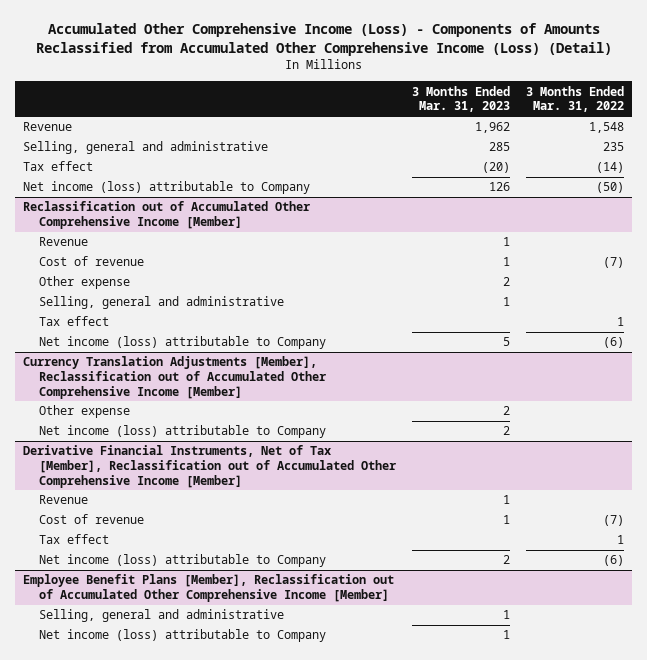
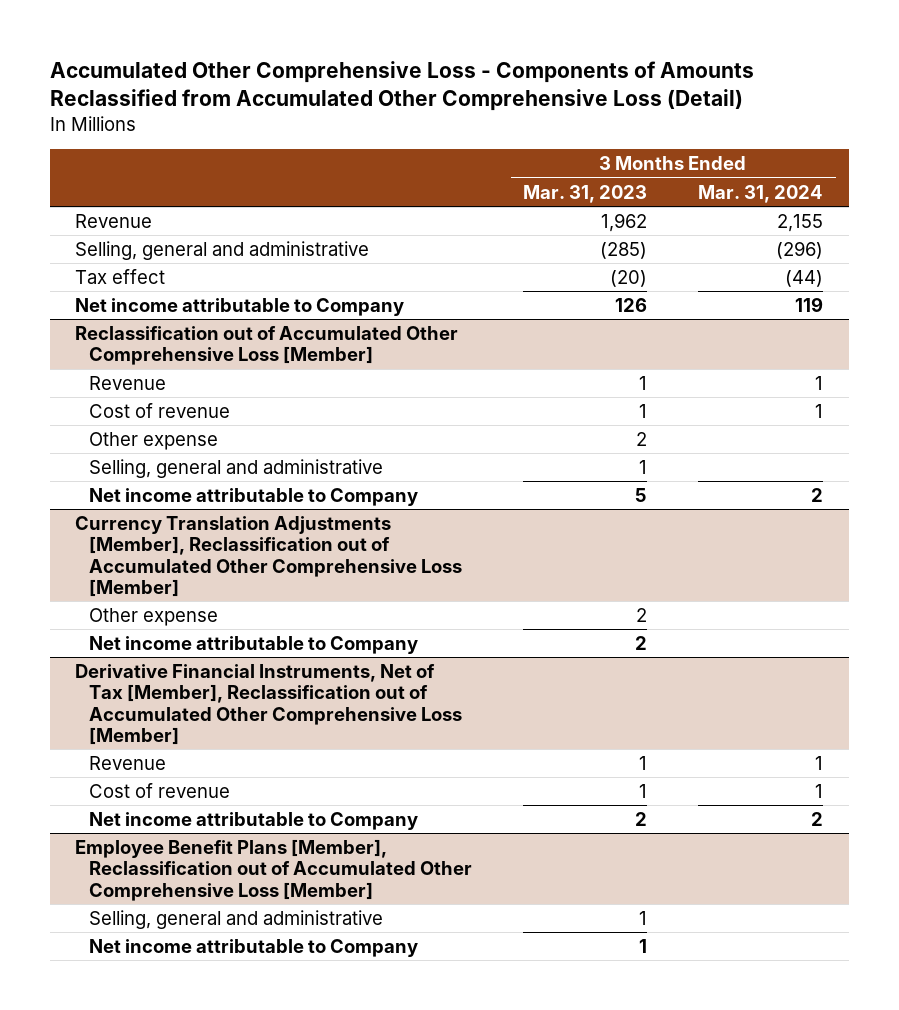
- Accumulated Other Comprehensive Income (Loss) - Components of Amounts Reclassified from Accumulated Other Comprehensive Income (Loss) (Detail)
+ Accumulated Other Comprehensive Loss - Components of Amounts Reclassified from Accumulated Other Comprehensive Loss (Detail)
- | 3 Months Ended Mar. 31, 2023 | 3 Months Ended Mar. 31, 2022
+ | 3 Months Ended Mar. 31, 2023 | 3 Months Ended Mar. 31, 2024
- Selling, general and administrative | 285 | 235
+ Selling, general and administrative | (285) | (296)
- Net income (loss) attributable to Company | 126 | (50)
- Reclassification out of Accumulated Other Comprehensive Income [Member]
+ Net income attributable to Company | 126 | 119
+ Reclassification out of Accumulated Other Comprehensive Loss [Member]
- Tax effect | | 1
- Net income (loss) attributable to Company | 5 | (6)
- Currency Translation Adjustments [Member], Reclassification out of Accumulated Other Comprehensive Income [Member]
+ Net income attributable to Company | 5 | 2
+ Currency Translation Adjustments [Member], Reclassification out of Accumulated Other Comprehensive Loss [Member]
- Net income (loss) attributable to Company | 2 |
- Derivative Financial Instruments, Net of Tax [Member], Reclassification out of Accumulated Other Comprehensive Income [Member]
+ Net income attributable to Company | 2 |
+ Derivative Financial Instruments, Net of Tax [Member], Reclassification out of Accumulated Other Comprehensive Loss [Member]
- Tax effect | | 1
- Net income (loss) attributable to Company | 2 | (6)
- Employee Benefit Plans [Member], Reclassification out of Accumulated Other Comprehensive Income [Member]
+ Net income attributable to Company | 2 | 2
+ Employee Benefit Plans [Member], Reclassification out of Accumulated Other Comprehensive Loss [Member]
- Net income (loss) attributable to Company | 1 |
+ Net income attributable to Company | 1 |

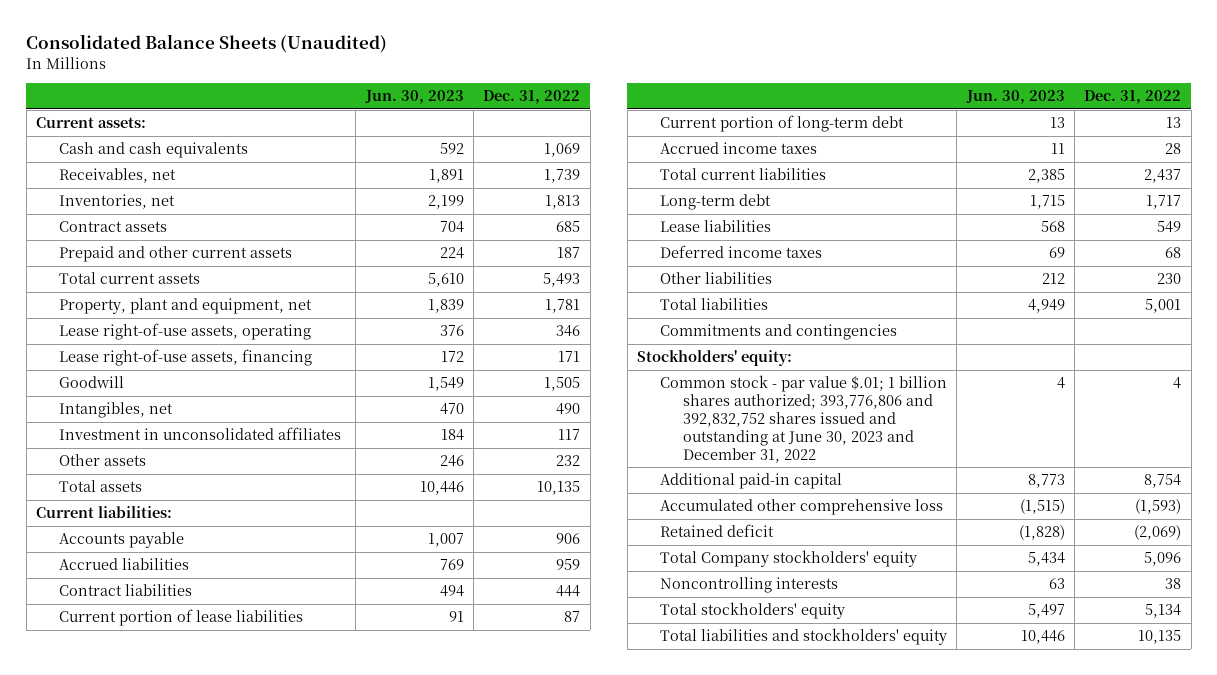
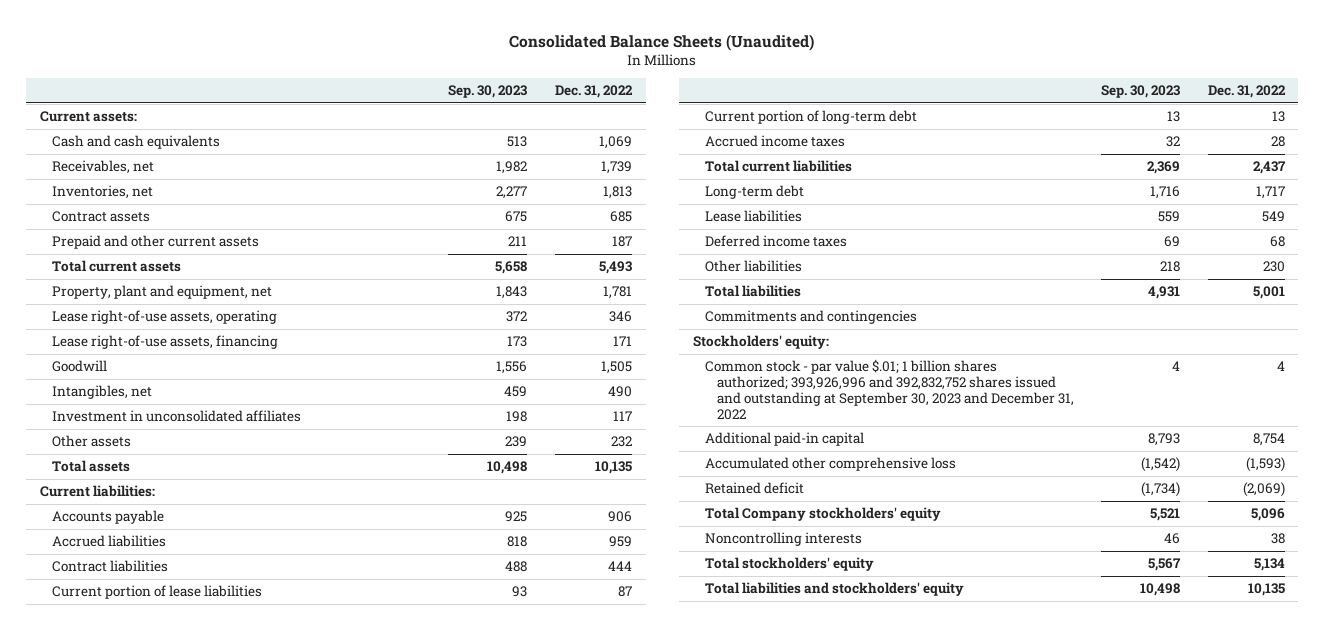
- | Jun. 30, 2023 | Dec. 31, 2022
+ | Sep. 30, 2023 | Dec. 31, 2022
- Common stock - par value $.01; 1 billion shares authorized; 393,776,806 and 392,832,752 shares issued and outstanding at June 30, 2023 and December 31, 2022 | 4 | 4
+ Common stock - par value $.01; 1 billion shares authorized; 393,926,996 and 392,832,752 shares issued and outstanding at September 30, 2023 and December 31, 2022 | 4 | 4

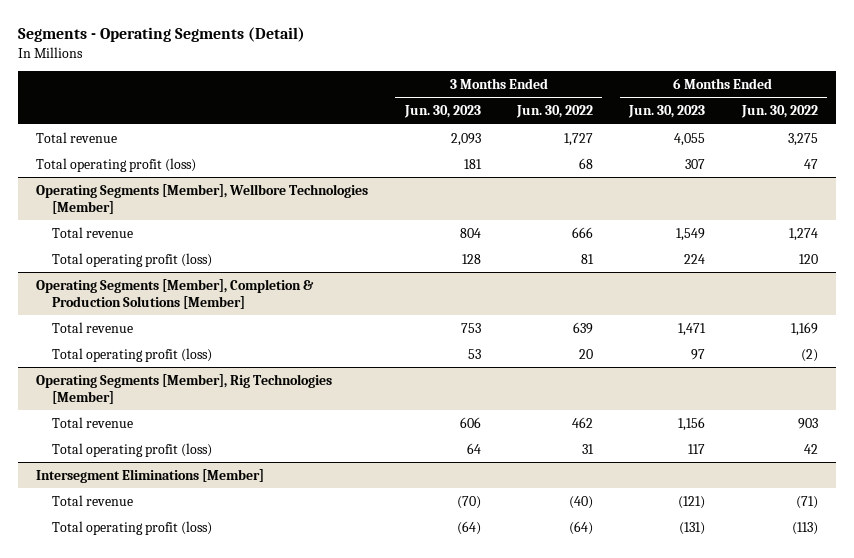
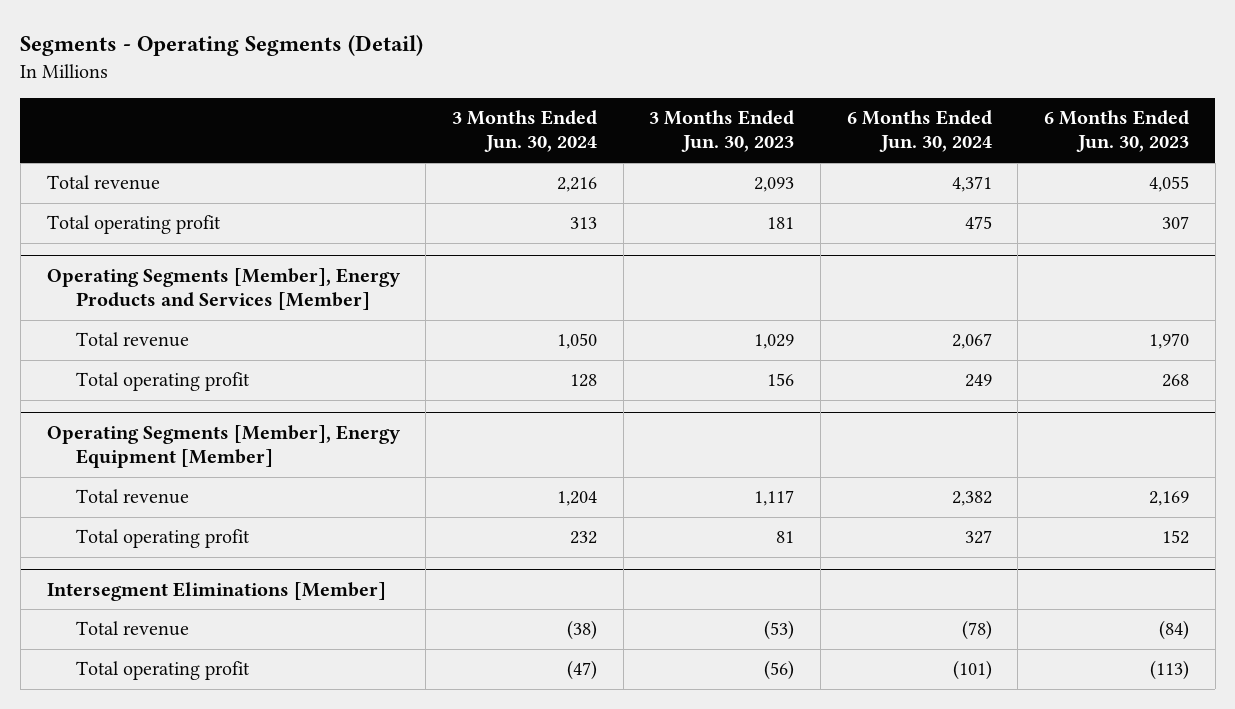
- | 3 Months Ended Jun. 30, 2023 | 3 Months Ended Jun. 30, 2022 | 6 Months Ended Jun. 30, 2023 | 6 Months Ended Jun. 30, 2022
+ | 3 Months Ended Jun. 30, 2024 | 3 Months Ended Jun. 30, 2023 | 6 Months Ended Jun. 30, 2024 | 6 Months Ended Jun. 30, 2023
- Total operating profit (loss) | 181 | 68 | 307 | 47
- Operating Segments [Member], Wellbore Technologies [Member]
- Total revenue | 804 | 666 | 1,549 | 1,274
- Total operating profit (loss) | 128 | 81 | 224 | 120
- Operating Segments [Member], Completion & Production Solutions [Member]
- Total revenue | 753 | 639 | 1,471 | 1,169
- Total operating profit (loss) | 53 | 20 | 97 | (2)
- Operating Segments [Member], Rig Technologies [Member]
- Total revenue | 606 | 462 | 1,156 | 903
- Total operating profit (loss) | 64 | 31 | 117 | 42
+ Total operating profit | 313 | 181 | 475 | 307
+ Operating Segments [Member], Energy Products and Services [Member]
+ Total revenue | 1,050 | 1,029 | 2,067 | 1,970
+ Total operating profit | 128 | 156 | 249 | 268
+ Operating Segments [Member], Energy Equipment [Member]
+ Total revenue | 1,204 | 1,117 | 2,382 | 2,169
+ Total operating profit | 232 | 81 | 327 | 152
@ Intersegment Eliminations [Member]
- Total revenue | (70) | (40) | (121) | (71)
- Total operating profit (loss) | (64) | (64) | (131) | (113)
+ Total revenue | (38) | (53) | (78) | (84)
+ Total operating profit | (47) | (56) | (101) | (113)

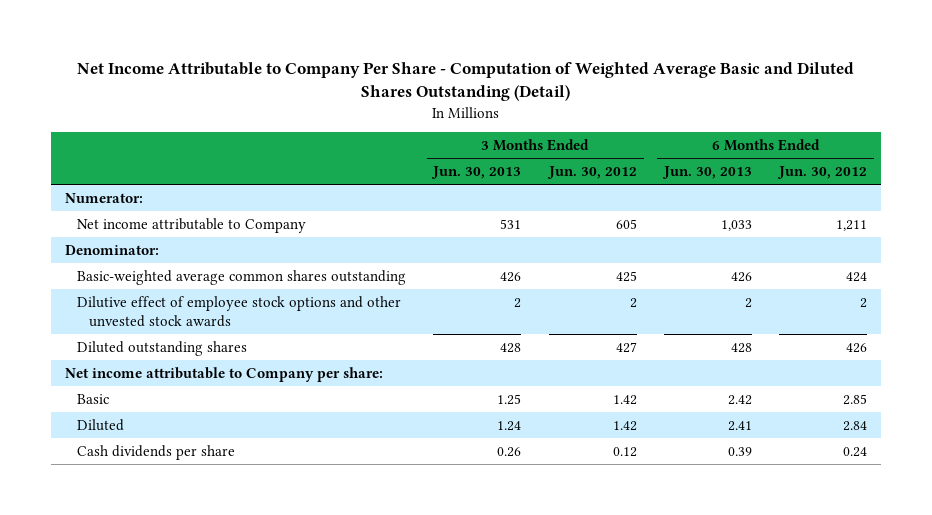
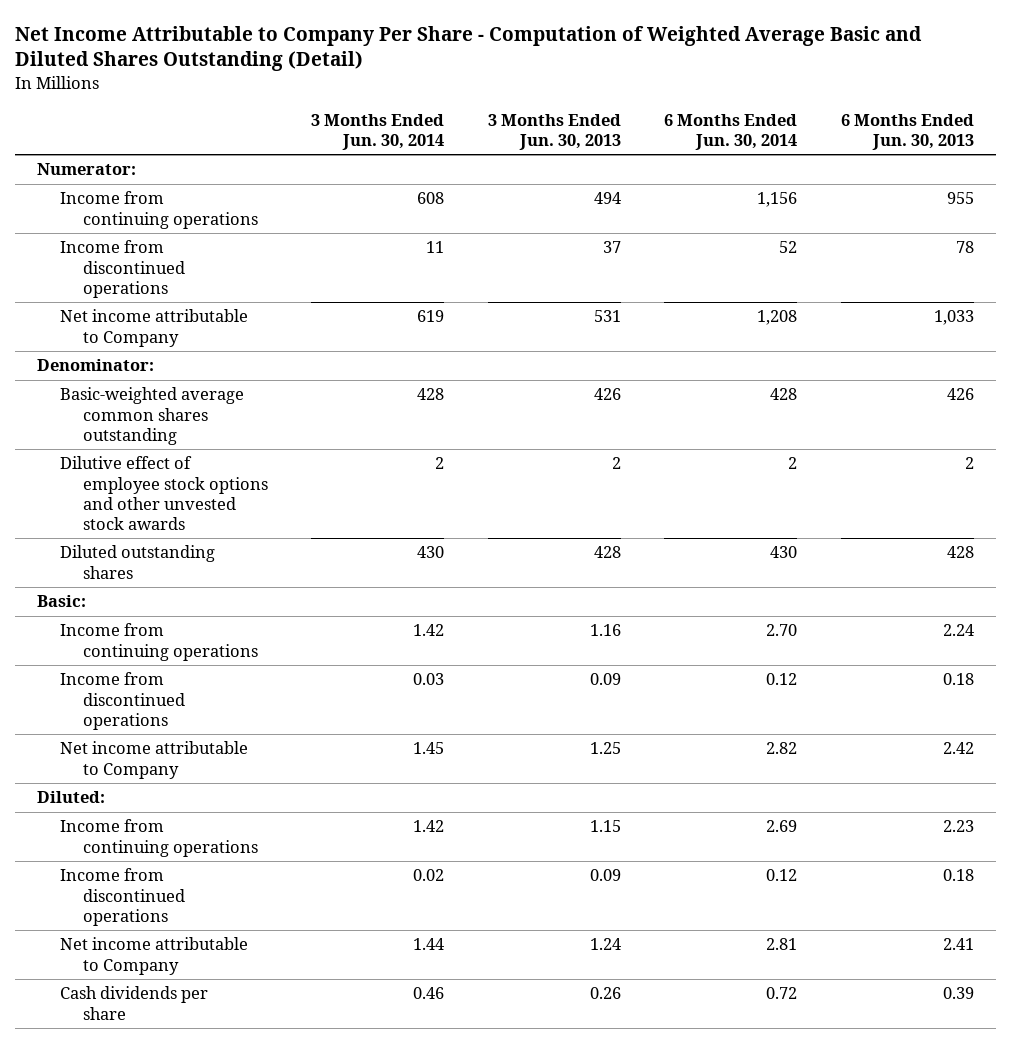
- | 3 Months Ended Jun. 30, 2013 | 3 Months Ended Jun. 30, 2012 | 6 Months Ended Jun. 30, 2013 | 6 Months Ended Jun. 30, 2012
+ | 3 Months Ended Jun. 30, 2014 | 3 Months Ended Jun. 30, 2013 | 6 Months Ended Jun. 30, 2014 | 6 Months Ended Jun. 30, 2013
+ Income from continuing operations | 608 | 494 | 1,156 | 955
+ Income from discontinued operations | 11 | 37 | 52 | 78
- Net income attributable to Company per share:
- Basic | 1.25 | 1.42 | 2.42 | 2.85
- Diluted | 1.24 | 1.42 | 2.41 | 2.84
+ Basic:
+ Income from continuing operations | 1.42 | 1.16 | 2.70 | 2.24
+ Income from discontinued operations | 0.03 | 0.09 | 0.12 | 0.18
+ Net income attributable to Company | 1.45 | 1.25 | 2.82 | 2.42
+ Diluted:
+ Income from continuing operations | 1.42 | 1.15 | 2.69 | 2.23
+ Income from discontinued operations | 0.02 | 0.09 | 0.12 | 0.18
+ Net income attributable to Company | 1.44 | 1.24 | 2.81 | 2.41

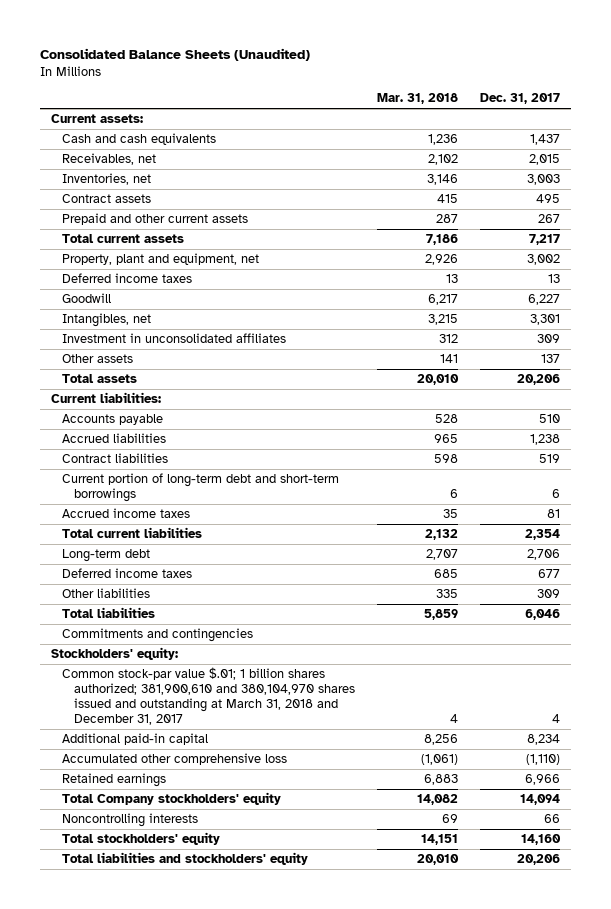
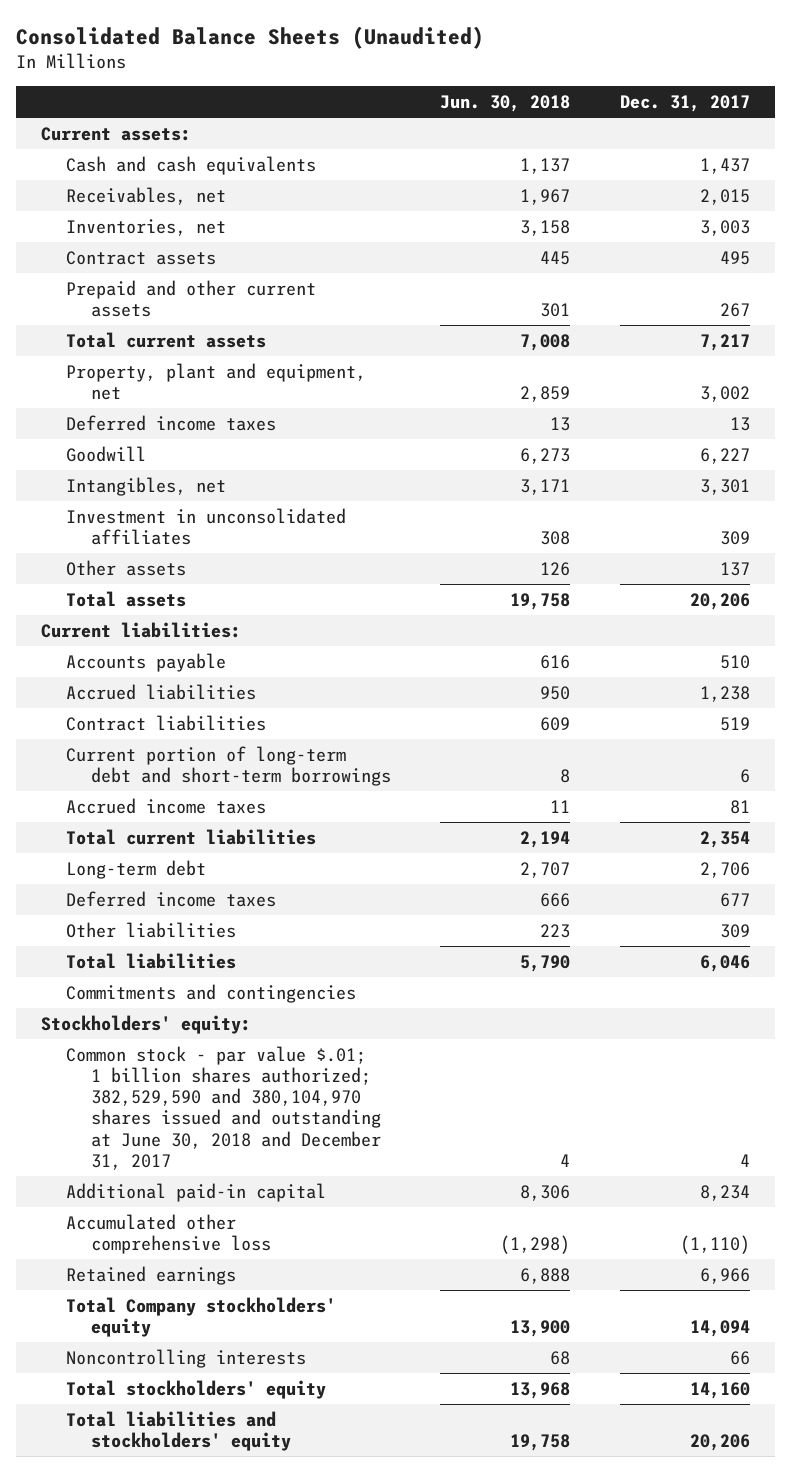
- | Mar. 31, 2018 | Dec. 31, 2017
+ | Jun. 30, 2018 | Dec. 31, 2017
- Common stock-par value $.01; 1 billion shares authorized; 381,900,610 and 380,104,970 shares issued and outstanding at March 31, 2018 and December 31, 2017 | 4 | 4
+ Common stock - par value $.01; 1 billion shares authorized; 382,529,590 and 380,104,970 shares issued and outstanding at June 30, 2018 and December 31, 2017 | 4 | 4

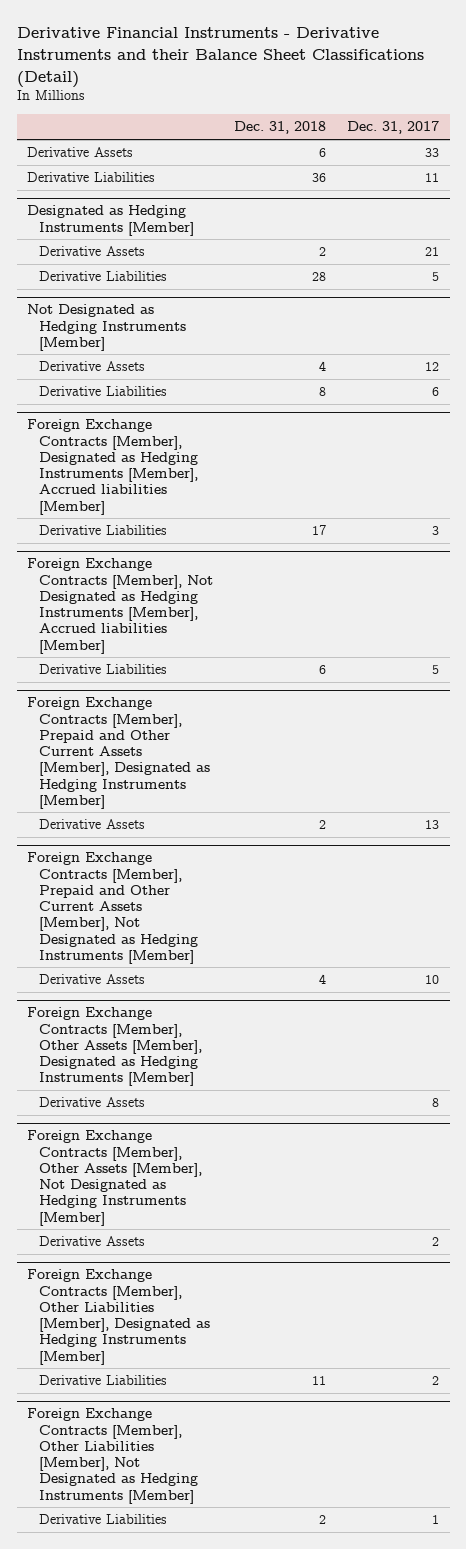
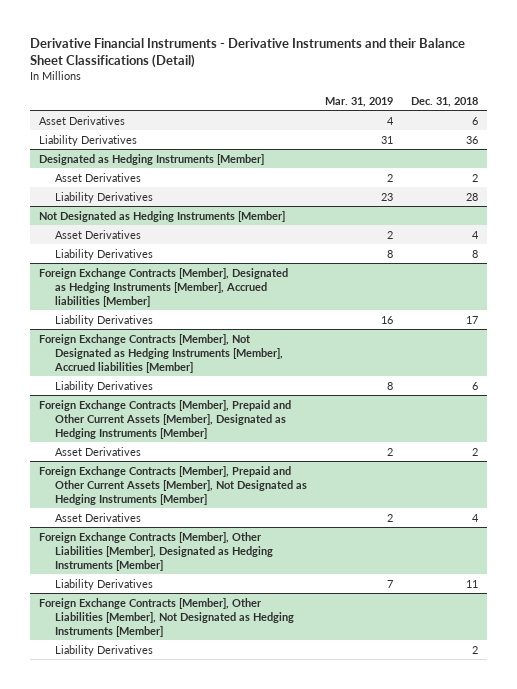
- | Dec. 31, 2018 | Dec. 31, 2017
+ | Mar. 31, 2019 | Dec. 31, 2018
- Derivative Assets | 6 | 33
- Derivative Liabilities | 36 | 11
+ Asset Derivatives | 4 | 6
+ Liability Derivatives | 31 | 36
@ Designated as Hedging Instruments [Member]
- Derivative Assets | 2 | 21
- Derivative Liabilities | 28 | 5
+ Asset Derivatives | 2 | 2
+ Liability Derivatives | 23 | 28
@ Not Designated as Hedging Instruments [Member]
- Derivative Assets | 4 | 12
- Derivative Liabilities | 8 | 6
+ Asset Derivatives | 2 | 4
+ Liability Derivatives | 8 | 8
@ Foreign Exchange Contracts [Member], Designated as Hedging Instruments [Member], Accrued liabilities [Member]
- Derivative Liabilities | 17 | 3
+ Liability Derivatives | 16 | 17
@ Foreign Exchange Contracts [Member], Not Designated as Hedging Instruments [Member], Accrued liabilities [Member]
- Derivative Liabilities | 6 | 5
+ Liability Derivatives | 8 | 6
@ Foreign Exchange Contracts [Member], Prepaid and Other Current Assets [Member], Designated as Hedging Instruments [Member]
- Derivative Assets | 2 | 13
+ Asset Derivatives | 2 | 2
@ Foreign Exchange Contracts [Member], Prepaid and Other Current Assets [Member], Not Designated as Hedging Instruments [Member]
- Derivative Assets | 4 | 10
- Foreign Exchange Contracts [Member], Other Assets [Member], Designated as Hedging Instruments [Member]
- Derivative Assets | | 8
- Foreign Exchange Contracts [Member], Other Assets [Member], Not Designated as Hedging Instruments [Member]
- Derivative Assets | | 2
@ Foreign Exchange Contracts [Member], Prepaid and Other Current Assets [Member], Not Designated as Hedging Instruments [Member]
+ Asset Derivatives | 2 | 4
@ Foreign Exchange Contracts [Member], Other Liabilities [Member], Designated as Hedging Instruments [Member]
- Derivative Liabilities | 11 | 2
+ Liability Derivatives | 7 | 11
@ Foreign Exchange Contracts [Member], Other Liabilities [Member], Not Designated as Hedging Instruments [Member]
- Derivative Liabilities | 2 | 1
+ Liability Derivatives | | 2

